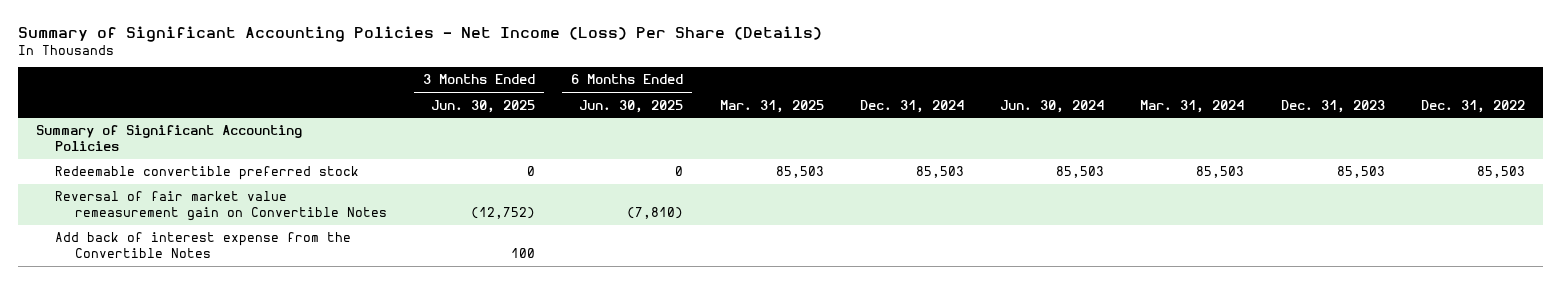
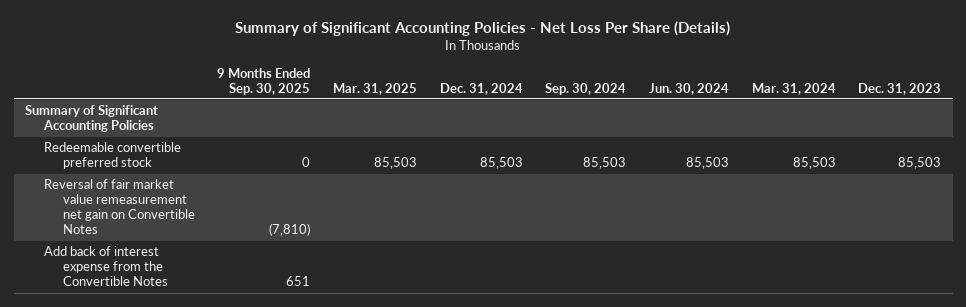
- Summary of Significant Accounting Policies - Net Income (Loss) Per Share (Details)
+ Summary of Significant Accounting Policies - Net Loss Per Share (Details)
- | 3 Months Ended Jun. 30, 2025 | 6 Months Ended Jun. 30, 2025 | Mar. 31, 2025 | Dec. 31, 2024 | Jun. 30, 2024 | Mar. 31, 2024 | Dec. 31, 2023 | Dec. 31, 2022
+ | 9 Months Ended Sep. 30, 2025 | Mar. 31, 2025 | Dec. 31, 2024 | Sep. 30, 2024 | Jun. 30, 2024 | Mar. 31, 2024 | Dec. 31, 2023
- Reversal of fair market value remeasurement gain on Convertible Notes | (12,752) | (7,810) | | | | | |
+ Reversal of fair market value remeasurement net gain on Convertible Notes | (7,810) | | | | | |

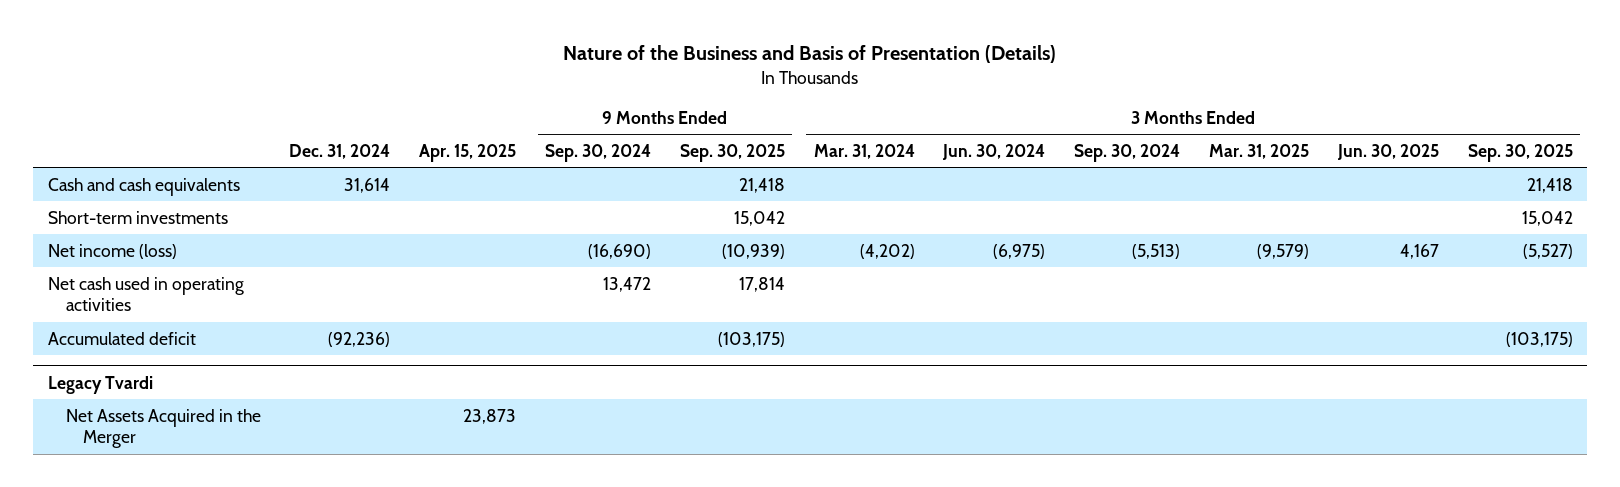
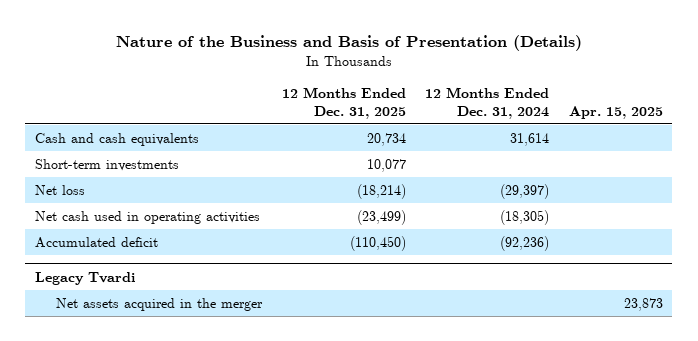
- | Dec. 31, 2024 | Apr. 15, 2025 | 9 Months Ended Sep. 30, 2024 | 9 Months Ended Sep. 30, 2025 | 3 Months Ended Mar. 31, 2024 | 3 Months Ended Jun. 30, 2024 | 3 Months Ended Sep. 30, 2024 | 3 Months Ended Mar. 31, 2025 | 3 Months Ended Jun. 30, 2025 | 3 Months Ended Sep. 30, 2025
+ | 12 Months Ended Dec. 31, 2025 | 12 Months Ended Dec. 31, 2024 | Apr. 15, 2025
- Net income (loss) | | | (16,690) | (10,939) | (4,202) | (6,975) | (5,513) | (9,579) | 4,167 | (5,527)
+ Net loss | (18,214) | (29,397) |
@ Legacy Tvardi
- Net Assets Acquired in the Merger | | 23,873 | | | | | | | |
+ Net assets acquired in the merger | | | 23,873

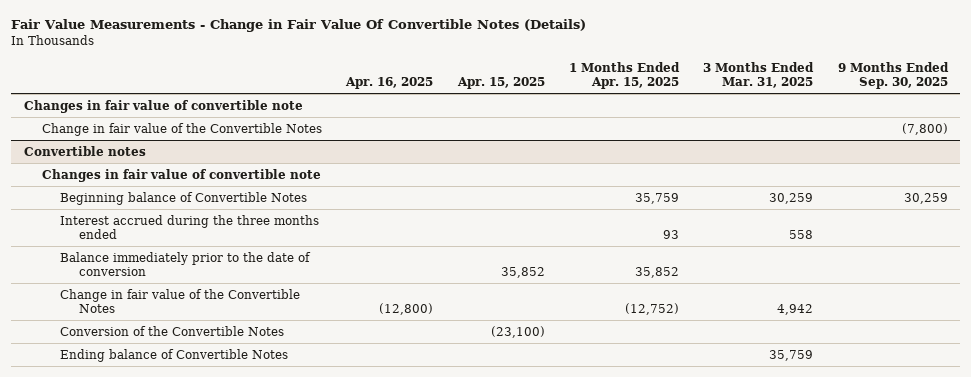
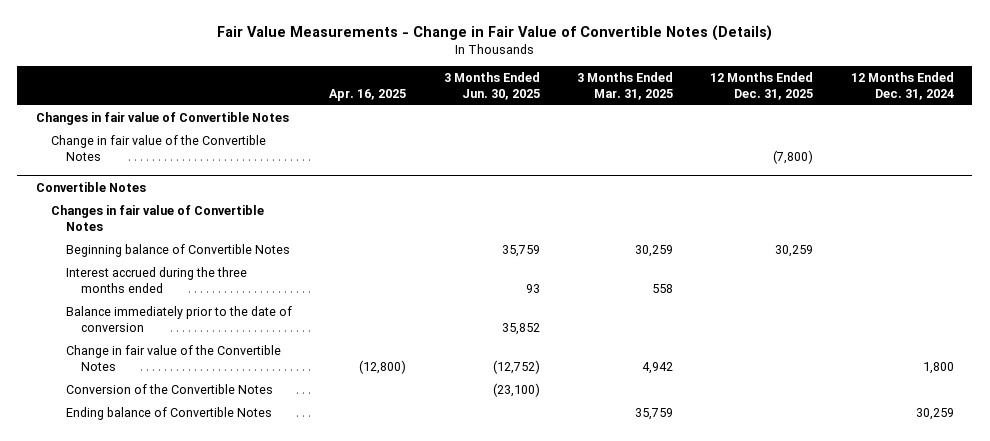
- Fair Value Measurements - Change in Fair Value Of Convertible Notes (Details)
+ Fair Value Measurements - Change in Fair Value of Convertible Notes (Details)
- | Apr. 16, 2025 | Apr. 15, 2025 | 1 Months Ended Apr. 15, 2025 | 3 Months Ended Mar. 31, 2025 | 9 Months Ended Sep. 30, 2025
+ | Apr. 16, 2025 | 3 Months Ended Jun. 30, 2025 | 3 Months Ended Mar. 31, 2025 | 12 Months Ended Dec. 31, 2025 | 12 Months Ended Dec. 31, 2024
- Changes in fair value of convertible note
+ Changes in fair value of Convertible Notes
- Convertible notes
- Changes in fair value of convertible note
+ Convertible Notes
+ Changes in fair value of Convertible Notes

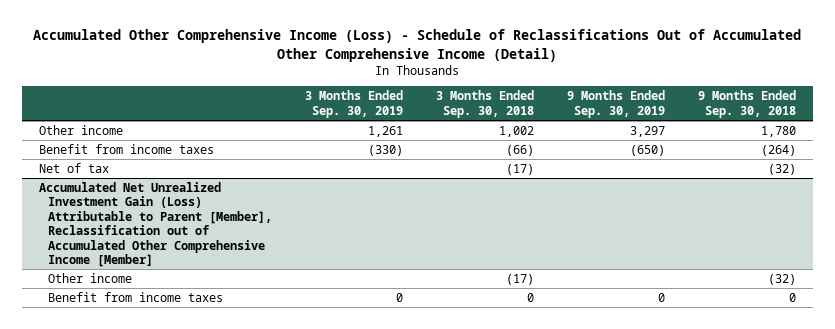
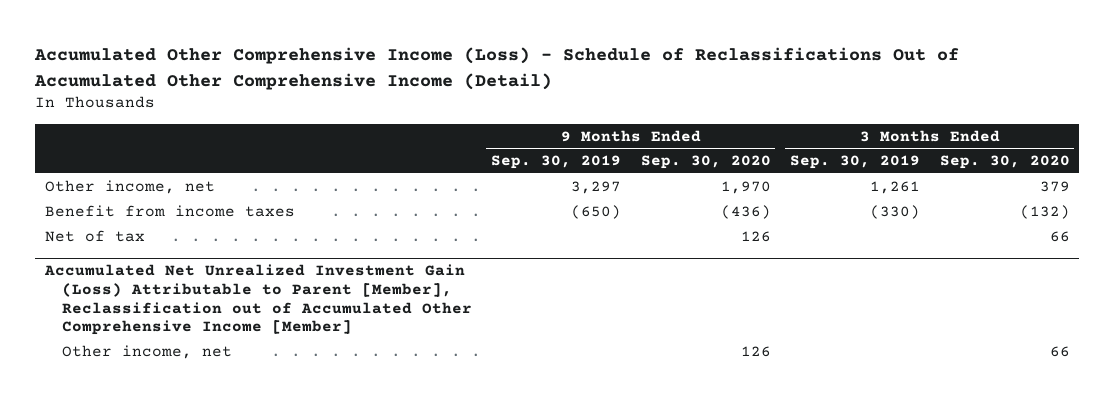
- | 3 Months Ended Sep. 30, 2019 | 3 Months Ended Sep. 30, 2018 | 9 Months Ended Sep. 30, 2019 | 9 Months Ended Sep. 30, 2018
+ | 9 Months Ended Sep. 30, 2019 | 9 Months Ended Sep. 30, 2020 | 3 Months Ended Sep. 30, 2019 | 3 Months Ended Sep. 30, 2020
- Other income | 1,261 | 1,002 | 3,297 | 1,780
+ Other income, net | 3,297 | 1,970 | 1,261 | 379
@ Accumulated Net Unrealized Investment Gain (Loss) Attributable to Parent [Member], Reclassification out of Accumulated Other Comprehensive Income [Member]
- Other income | | (17) | | (32)
- Benefit from income taxes | 0 | 0 | 0 | 0
+ Other income, net | | 126 | | 66

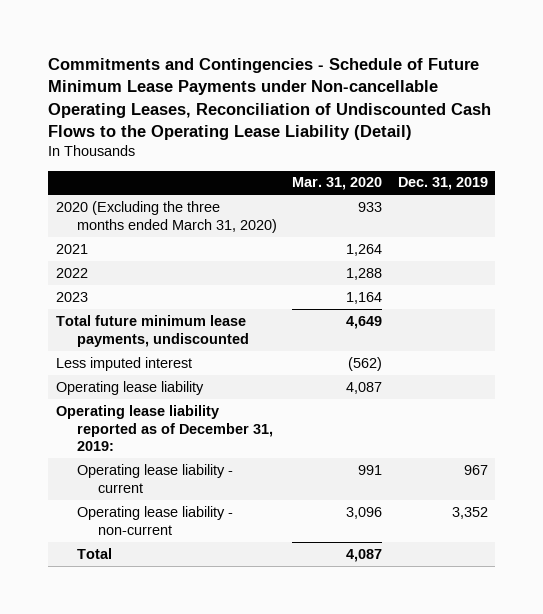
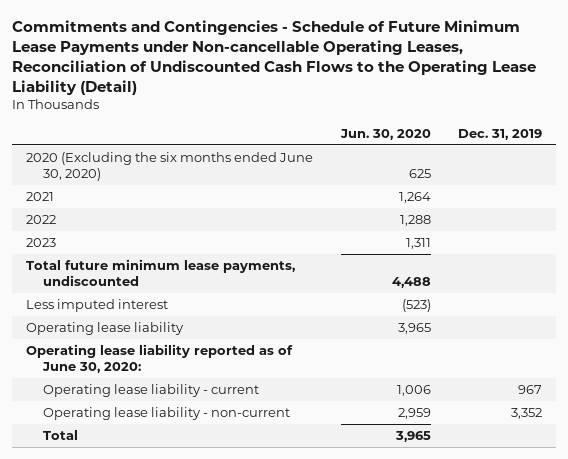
- | Mar. 31, 2020 | Dec. 31, 2019
+ | Jun. 30, 2020 | Dec. 31, 2019
- 2020 (Excluding the three months ended March 31, 2020) | 933 |
+ 2020 (Excluding the six months ended June 30, 2020) | 625 |
- Operating lease liability reported as of December 31, 2019:
+ Operating lease liability reported as of June 30, 2020:

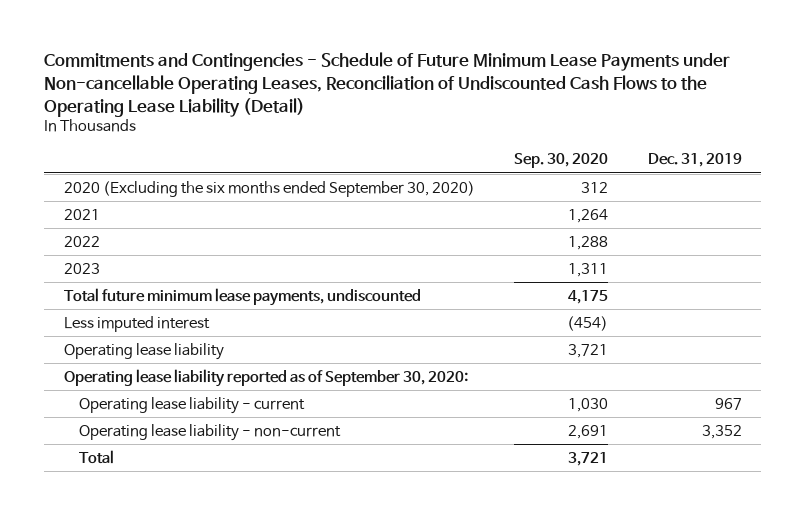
- | Jun. 30, 2020 | Dec. 31, 2019
+ | Sep. 30, 2020 | Dec. 31, 2019
- 2020 (Excluding the six months ended June 30, 2020) | 625 |
+ 2020 (Excluding the six months ended September 30, 2020) | 312 |
- Operating lease liability reported as of June 30, 2020:
+ Operating lease liability reported as of September 30, 2020:

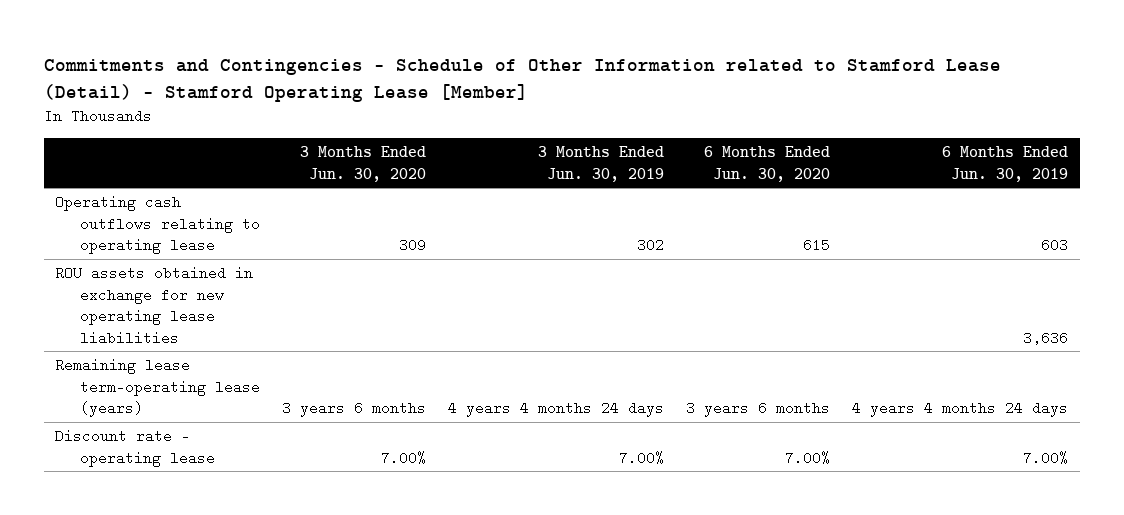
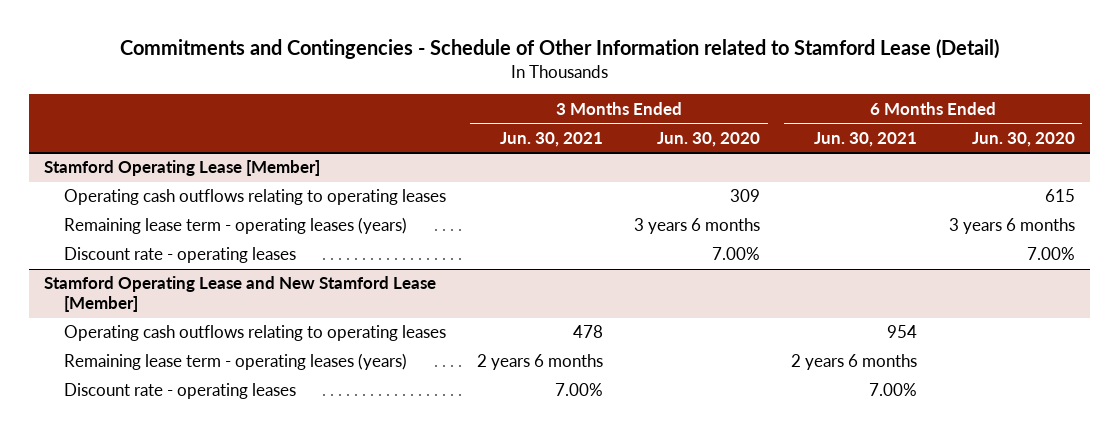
- Commitments and Contingencies - Schedule of Other Information related to Stamford Lease (Detail) - Stamford Operating Lease [Member]
+ Commitments and Contingencies - Schedule of Other Information related to Stamford Lease (Detail)
- | 3 Months Ended Jun. 30, 2020 | 3 Months Ended Jun. 30, 2019 | 6 Months Ended Jun. 30, 2020 | 6 Months Ended Jun. 30, 2019
+ | 3 Months Ended Jun. 30, 2021 | 3 Months Ended Jun. 30, 2020 | 6 Months Ended Jun. 30, 2021 | 6 Months Ended Jun. 30, 2020
- Operating cash outflows relating to operating lease | 309 | 302 | 615 | 603
- ROU assets obtained in exchange for new operating lease liabilities | | | | 3,636
- Remaining lease term-operating lease (years) | 3 years 6 months | 4 years 4 months 24 days | 3 years 6 months | 4 years 4 months 24 days
- Discount rate - operating lease | 7.00% | 7.00% | 7.00% | 7.00%
+ Stamford Operating Lease [Member]
+ Operating cash outflows relating to operating leases | | 309 | | 615
+ Remaining lease term - operating leases (years) | | 3 years 6 months | | 3 years 6 months
+ Discount rate - operating leases | | 7.00% | | 7.00%
+ Stamford Operating Lease and New Stamford Lease [Member]
+ Operating cash outflows relating to operating leases | 478 | | 954 |
+ Remaining lease term - operating leases (years) | 2 years 6 months | | 2 years 6 months |
+ Discount rate - operating leases | 7.00% | | 7.00% |

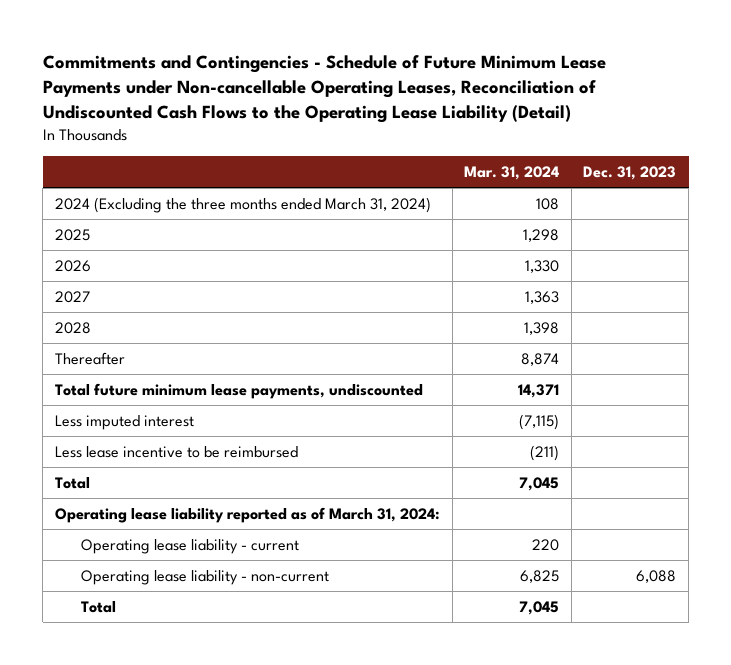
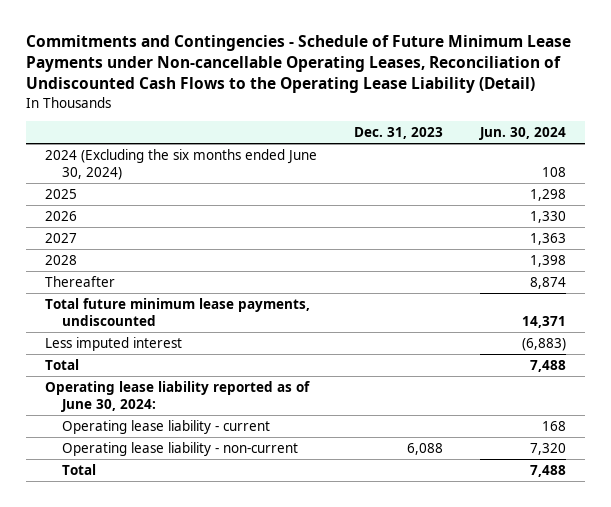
- | Mar. 31, 2024 | Dec. 31, 2023
+ | Dec. 31, 2023 | Jun. 30, 2024
- 2024 (Excluding the three months ended March 31, 2024) | 108 |
+ 2024 (Excluding the six months ended June 30, 2024) | | 108
- Less lease incentive to be reimbursed | (211) |
- Operating lease liability reported as of March 31, 2024:
+ Operating lease liability reported as of June 30, 2024:

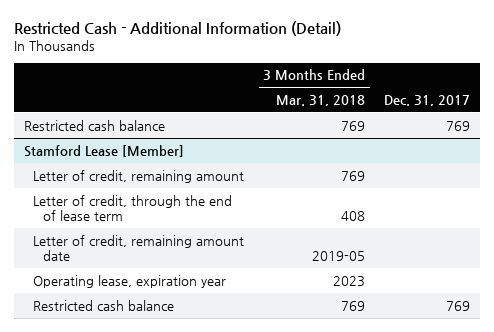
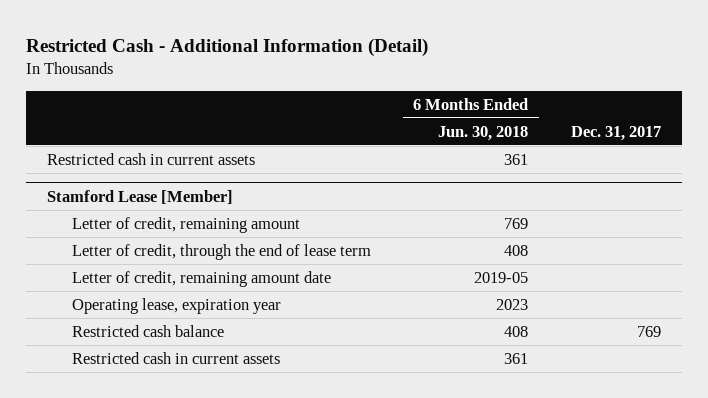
- | 3 Months Ended Mar. 31, 2018 | Dec. 31, 2017
+ | 6 Months Ended Jun. 30, 2018 | Dec. 31, 2017
- Restricted cash balance | 769 | 769
+ Restricted cash in current assets | 361 |
@ Stamford Lease [Member]
+ Restricted cash in current assets | 361 |

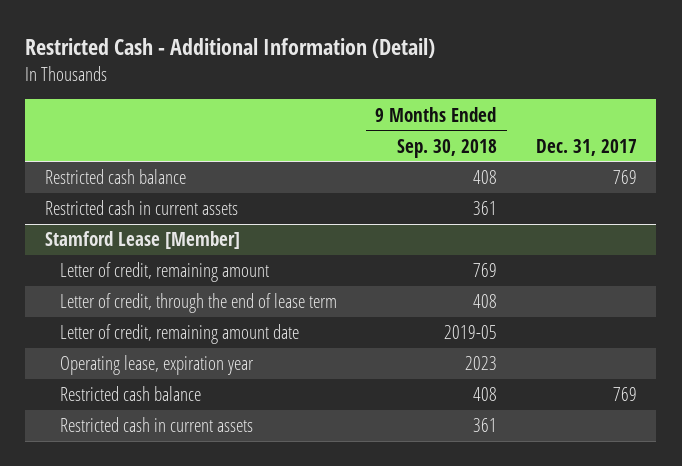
- | 6 Months Ended Jun. 30, 2018 | Dec. 31, 2017
+ | 9 Months Ended Sep. 30, 2018 | Dec. 31, 2017
+ Restricted cash balance | 408 | 769

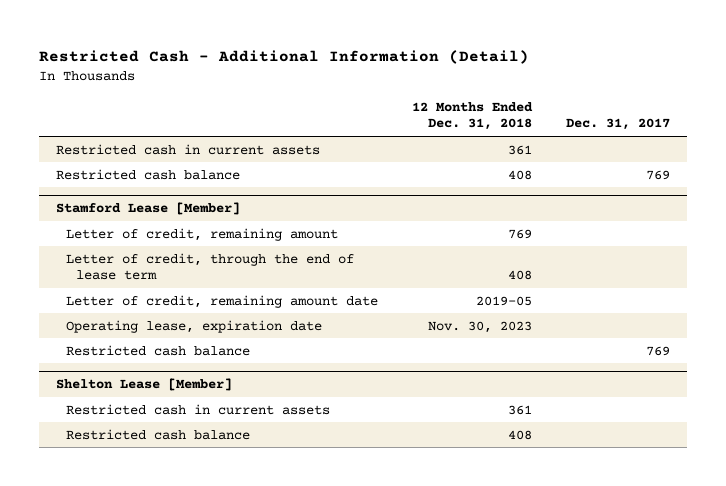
- | 9 Months Ended Sep. 30, 2018 | Dec. 31, 2017
+ | 12 Months Ended Dec. 31, 2018 | Dec. 31, 2017
moved down: Restricted cash balance | 408 | 769
@ Stamford Lease [Member]
- Operating lease, expiration year | 2023 |
+ Operating lease, expiration date | Nov. 30, 2023 |
- Restricted cash in current assets | 361 |
+ Shelton Lease [Member]
+ Restricted cash in current assets | 361 |
+ Restricted cash balance | 408 |

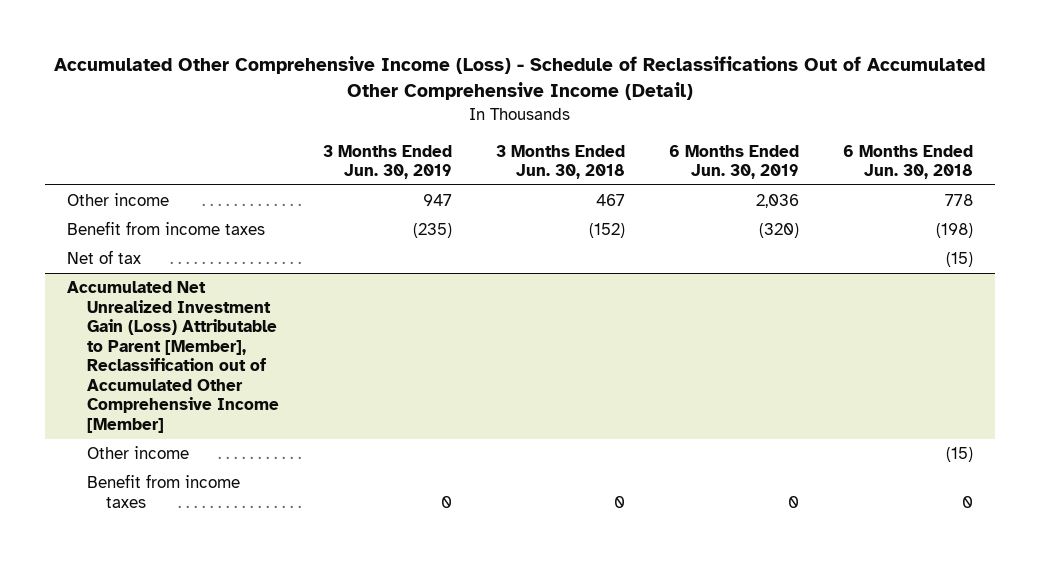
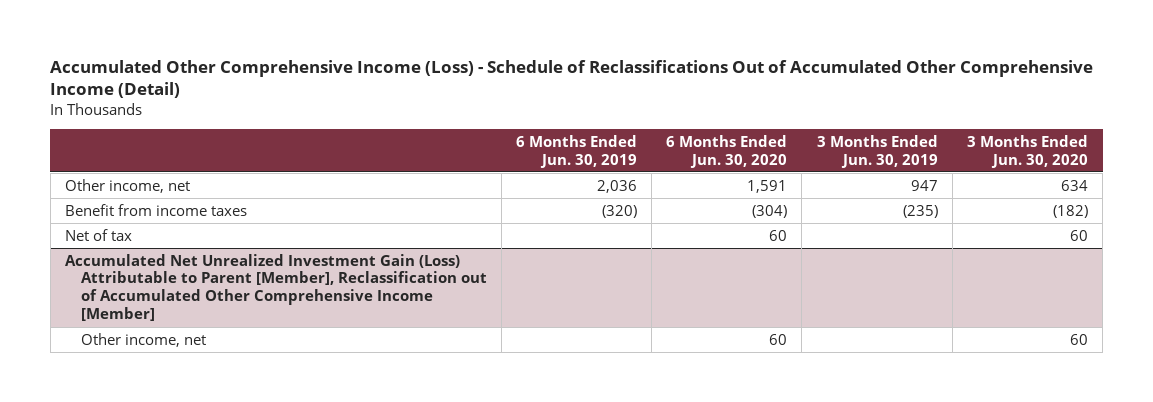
- | 3 Months Ended Jun. 30, 2019 | 3 Months Ended Jun. 30, 2018 | 6 Months Ended Jun. 30, 2019 | 6 Months Ended Jun. 30, 2018
+ | 6 Months Ended Jun. 30, 2019 | 6 Months Ended Jun. 30, 2020 | 3 Months Ended Jun. 30, 2019 | 3 Months Ended Jun. 30, 2020
- Other income | 947 | 467 | 2,036 | 778
+ Other income, net | 2,036 | 1,591 | 947 | 634
@ Accumulated Net Unrealized Investment Gain (Loss) Attributable to Parent [Member], Reclassification out of Accumulated Other Comprehensive Income [Member]
- Other income | | | | (15)
- Benefit from income taxes | 0 | 0 | 0 | 0
+ Other income, net | | 60 | | 60

